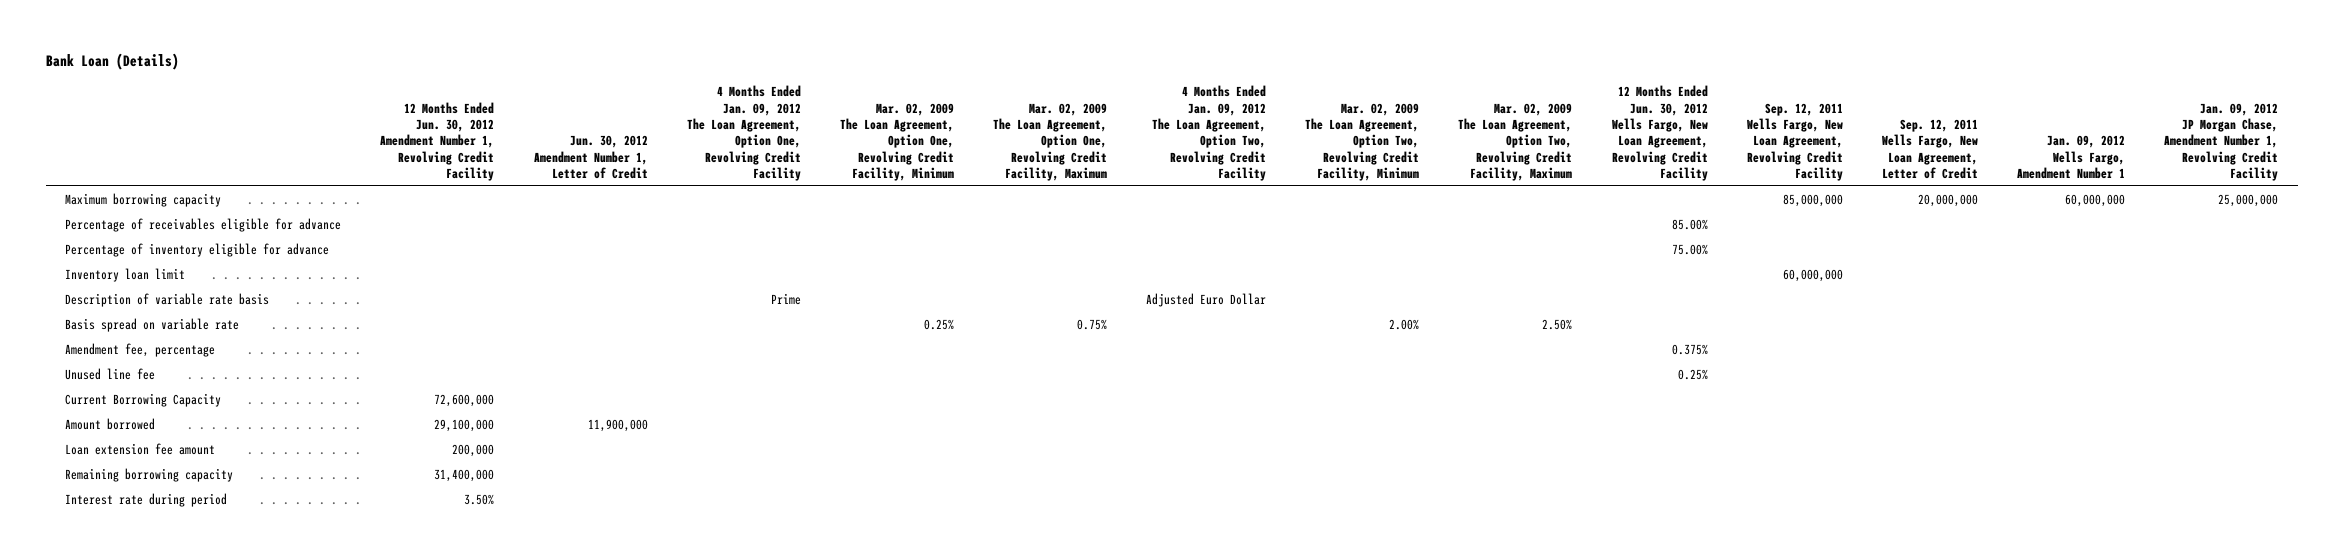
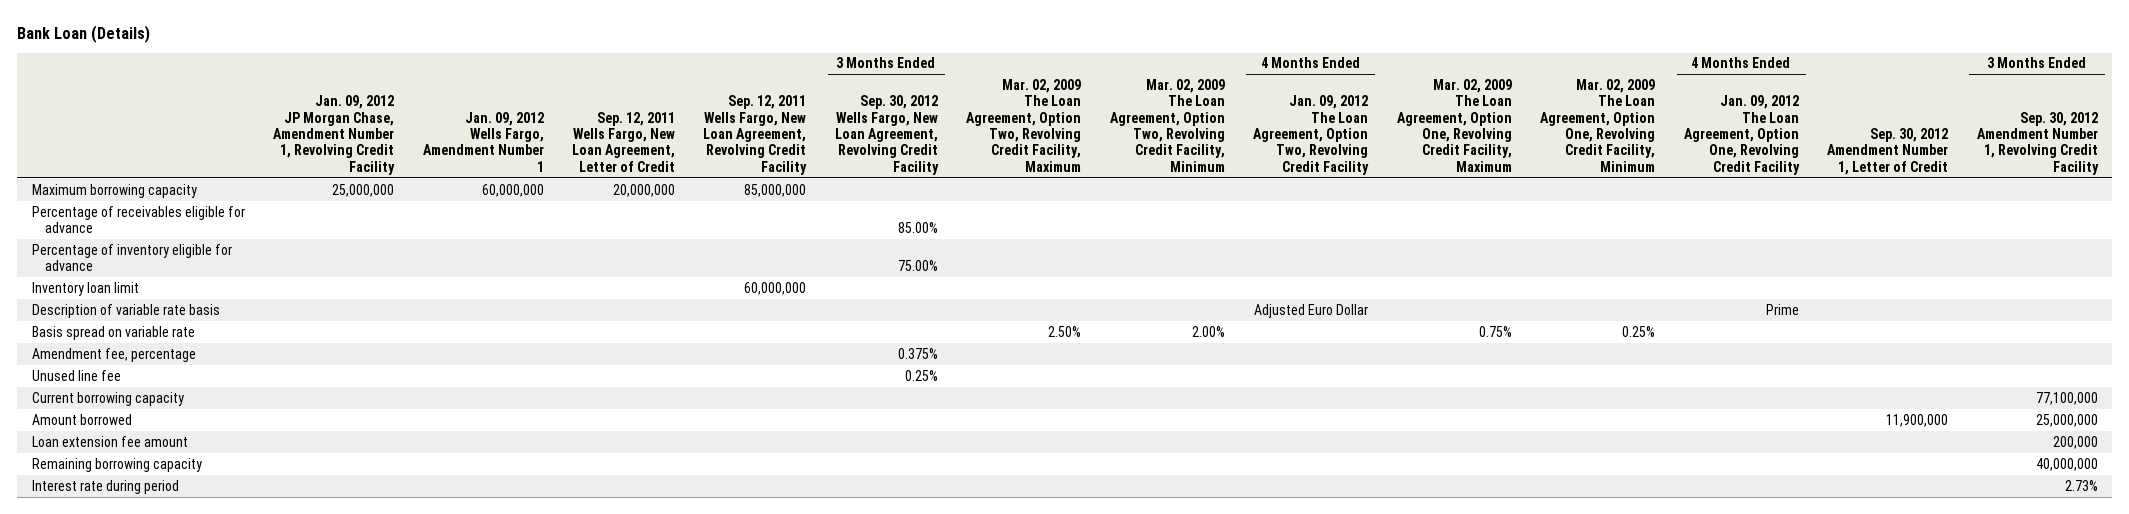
- | 12 Months Ended Jun. 30, 2012 Amendment Number 1, Revolving Credit Facility | Jun. 30, 2012 Amendment Number 1, Letter of Credit | 4 Months Ended Jan. 09, 2012 The Loan Agreement, Option One, Revolving Credit Facility | Mar. 02, 2009 The Loan Agreement, Option One, Revolving Credit Facility, Minimum | Mar. 02, 2009 The Loan Agreement, Option One, Revolving Credit Facility, Maximum | 4 Months Ended Jan. 09, 2012 The Loan Agreement, Option Two, Revolving Credit Facility | Mar. 02, 2009 The Loan Agreement, Option Two, Revolving Credit Facility, Minimum | Mar. 02, 2009 The Loan Agreement, Option Two, Revolving Credit Facility, Maximum | 12 Months Ended Jun. 30, 2012 Wells Fargo, New Loan Agreement, Revolving Credit Facility | Sep. 12, 2011 Wells Fargo, New Loan Agreement, Revolving Credit Facility | Sep. 12, 2011 Wells Fargo, New Loan Agreement, Letter of Credit | Jan. 09, 2012 Wells Fargo, Amendment Number 1 | Jan. 09, 2012 JP Morgan Chase, Amendment Number 1, Revolving Credit Facility
+ | Jan. 09, 2012 JP Morgan Chase, Amendment Number 1, Revolving Credit Facility | Jan. 09, 2012 Wells Fargo, Amendment Number 1 | Sep. 12, 2011 Wells Fargo, New Loan Agreement, Letter of Credit | Sep. 12, 2011 Wells Fargo, New Loan Agreement, Revolving Credit Facility | 3 Months Ended Sep. 30, 2012 Wells Fargo, New Loan Agreement, Revolving Credit Facility | Mar. 02, 2009 The Loan Agreement, Option Two, Revolving Credit Facility, Maximum | Mar. 02, 2009 The Loan Agreement, Option Two, Revolving Credit Facility, Minimum | 4 Months Ended Jan. 09, 2012 The Loan Agreement, Option Two, Revolving Credit Facility | Mar. 02, 2009 The Loan Agreement, Option One, Revolving Credit Facility, Maximum | Mar. 02, 2009 The Loan Agreement, Option One, Revolving Credit Facility, Minimum | 4 Months Ended Jan. 09, 2012 The Loan Agreement, Option One, Revolving Credit Facility | Sep. 30, 2012 Amendment Number 1, Letter of Credit | 3 Months Ended Sep. 30, 2012 Amendment Number 1, Revolving Credit Facility
- Current Borrowing Capacity | 72,600,000 | | | | | | | | | | | |
+ Current borrowing capacity | | | | | | | | | | | | | 77,100,000

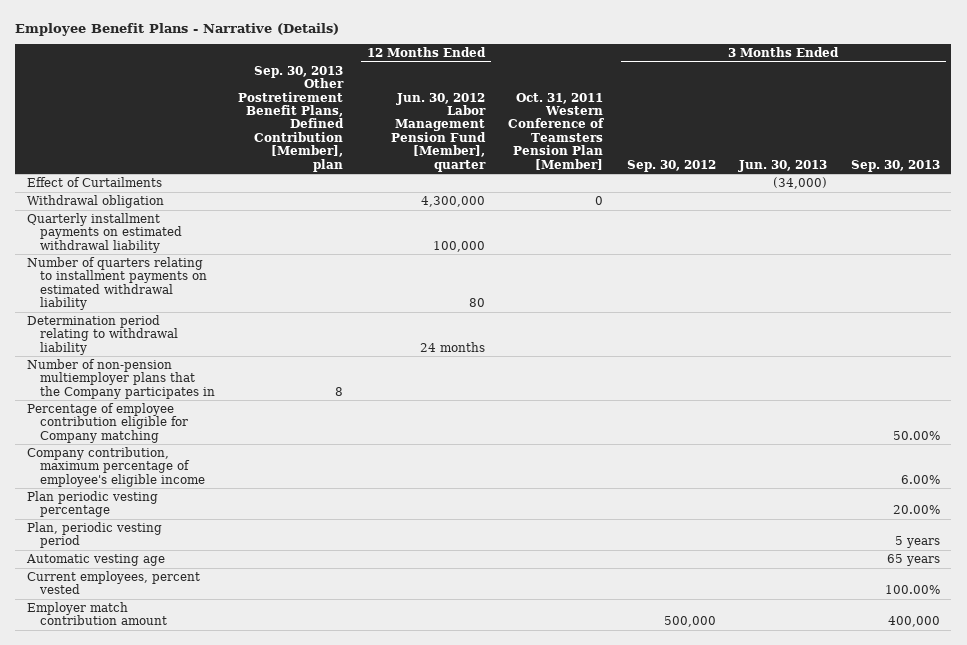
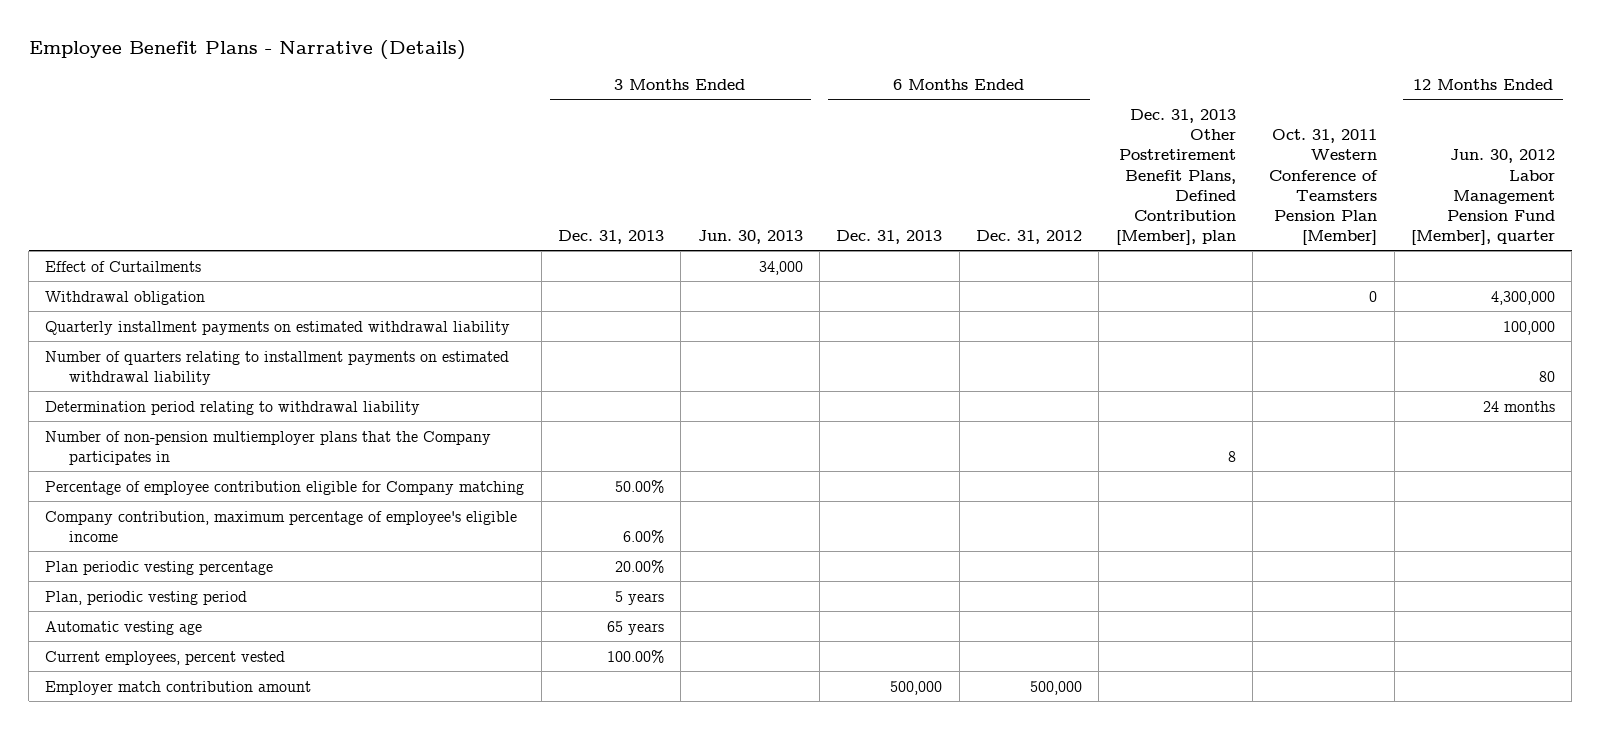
- | Sep. 30, 2013 Other Postretirement Benefit Plans, Defined Contribution [Member], plan | 12 Months Ended Jun. 30, 2012 Labor Management Pension Fund [Member], quarter | Oct. 31, 2011 Western Conference of Teamsters Pension Plan [Member] | 3 Months Ended Sep. 30, 2012 | 3 Months Ended Jun. 30, 2013 | 3 Months Ended Sep. 30, 2013
+ | 3 Months Ended Dec. 31, 2013 | 3 Months Ended Jun. 30, 2013 | 6 Months Ended Dec. 31, 2013 | 6 Months Ended Dec. 31, 2012 | Dec. 31, 2013 Other Postretirement Benefit Plans, Defined Contribution [Member], plan | Oct. 31, 2011 Western Conference of Teamsters Pension Plan [Member] | 12 Months Ended Jun. 30, 2012 Labor Management Pension Fund [Member], quarter
- Effect of Curtailments | | | | | (34,000) |
+ Effect of Curtailments | | 34,000 | | | | |

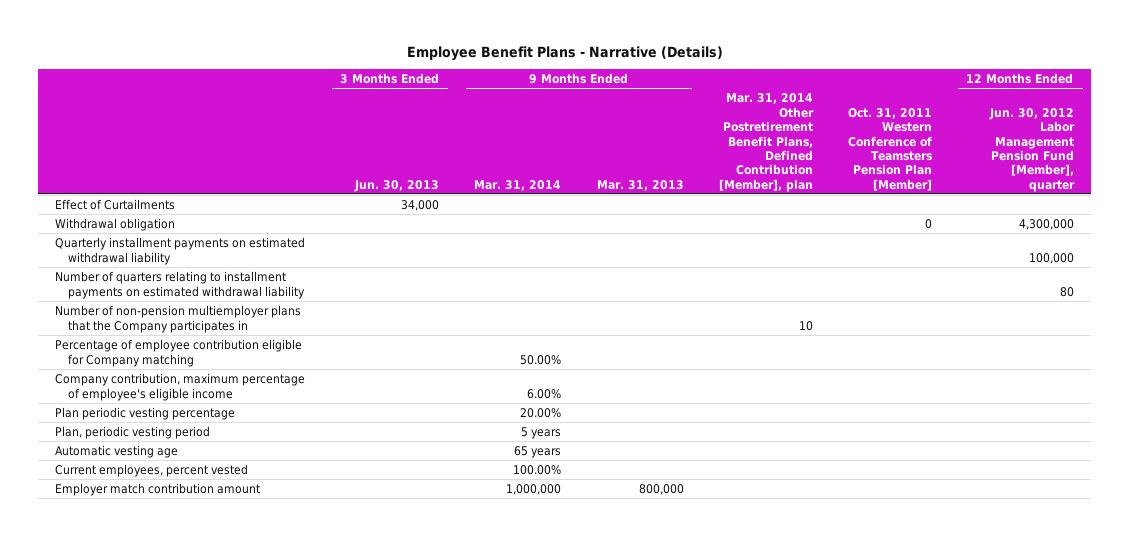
- | 3 Months Ended Dec. 31, 2013 | 3 Months Ended Jun. 30, 2013 | 6 Months Ended Dec. 31, 2013 | 6 Months Ended Dec. 31, 2012 | Dec. 31, 2013 Other Postretirement Benefit Plans, Defined Contribution [Member], plan | Oct. 31, 2011 Western Conference of Teamsters Pension Plan [Member] | 12 Months Ended Jun. 30, 2012 Labor Management Pension Fund [Member], quarter
+ | 3 Months Ended Jun. 30, 2013 | 9 Months Ended Mar. 31, 2014 | 9 Months Ended Mar. 31, 2013 | Mar. 31, 2014 Other Postretirement Benefit Plans, Defined Contribution [Member], plan | Oct. 31, 2011 Western Conference of Teamsters Pension Plan [Member] | 12 Months Ended Jun. 30, 2012 Labor Management Pension Fund [Member], quarter
- Determination period relating to withdrawal liability | | | | | | | 24 months

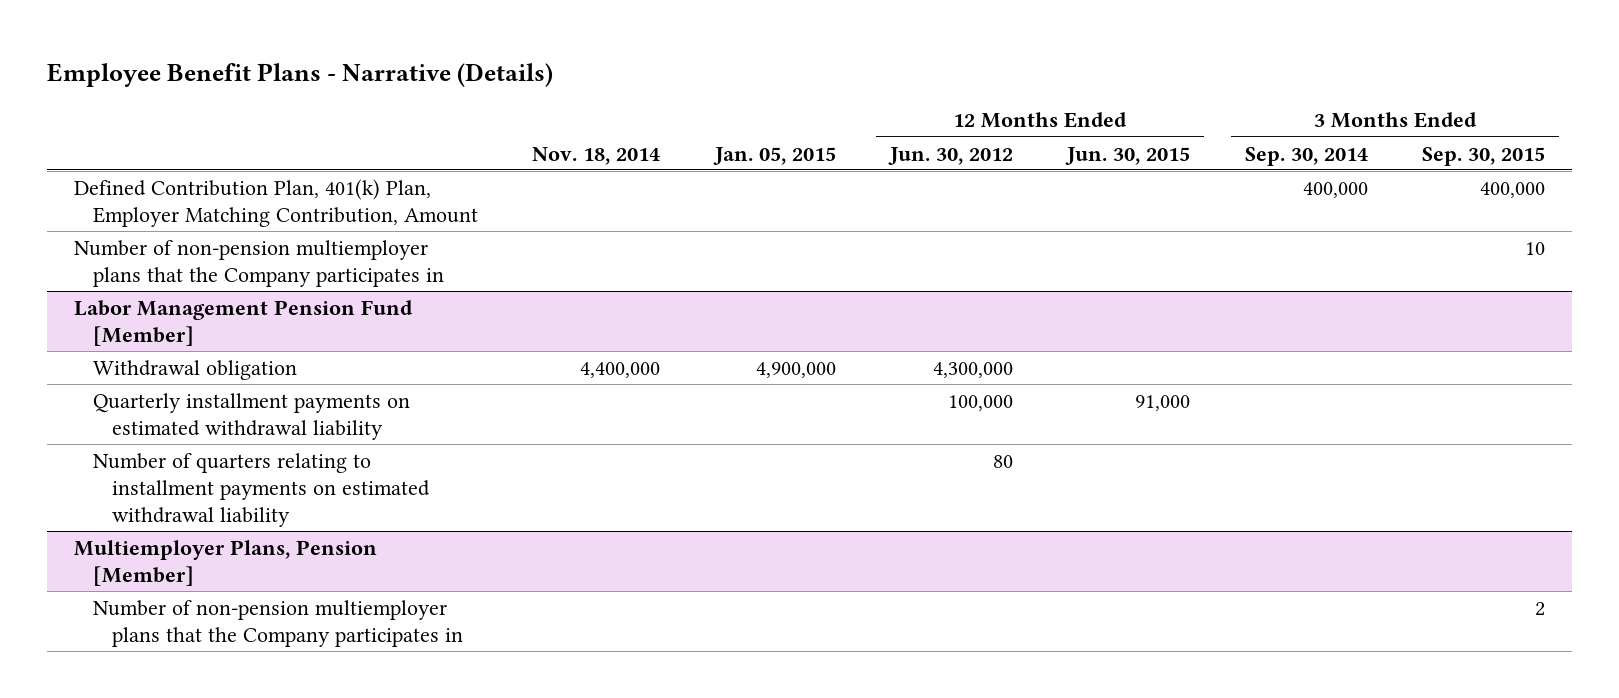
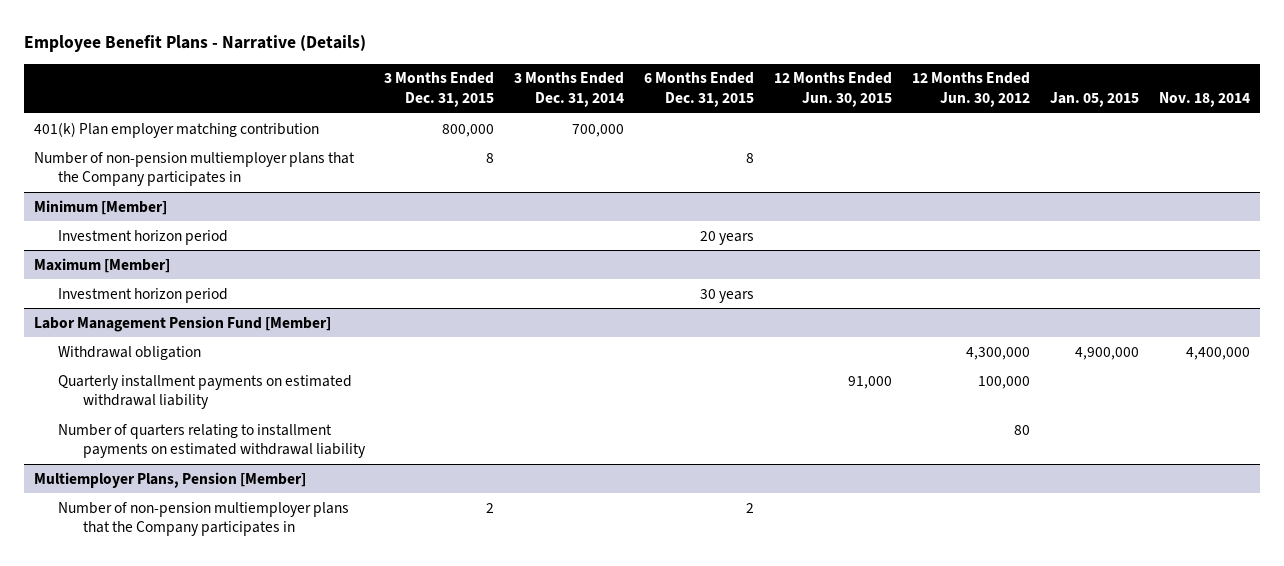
- | Nov. 18, 2014 | Jan. 05, 2015 | 12 Months Ended Jun. 30, 2012 | 12 Months Ended Jun. 30, 2015 | 3 Months Ended Sep. 30, 2014 | 3 Months Ended Sep. 30, 2015
+ | 3 Months Ended Dec. 31, 2015 | 3 Months Ended Dec. 31, 2014 | 6 Months Ended Dec. 31, 2015 | 12 Months Ended Jun. 30, 2015 | 12 Months Ended Jun. 30, 2012 | Jan. 05, 2015 | Nov. 18, 2014
- Defined Contribution Plan, 401(k) Plan, Employer Matching Contribution, Amount | | | | | 400,000 | 400,000
+ 401(k) Plan employer matching contribution | 800,000 | 700,000 | | | | |
+ Minimum [Member]
+ Investment horizon period | | | 20 years | | | |
+ Maximum [Member]
+ Investment horizon period | | | 30 years | | | |

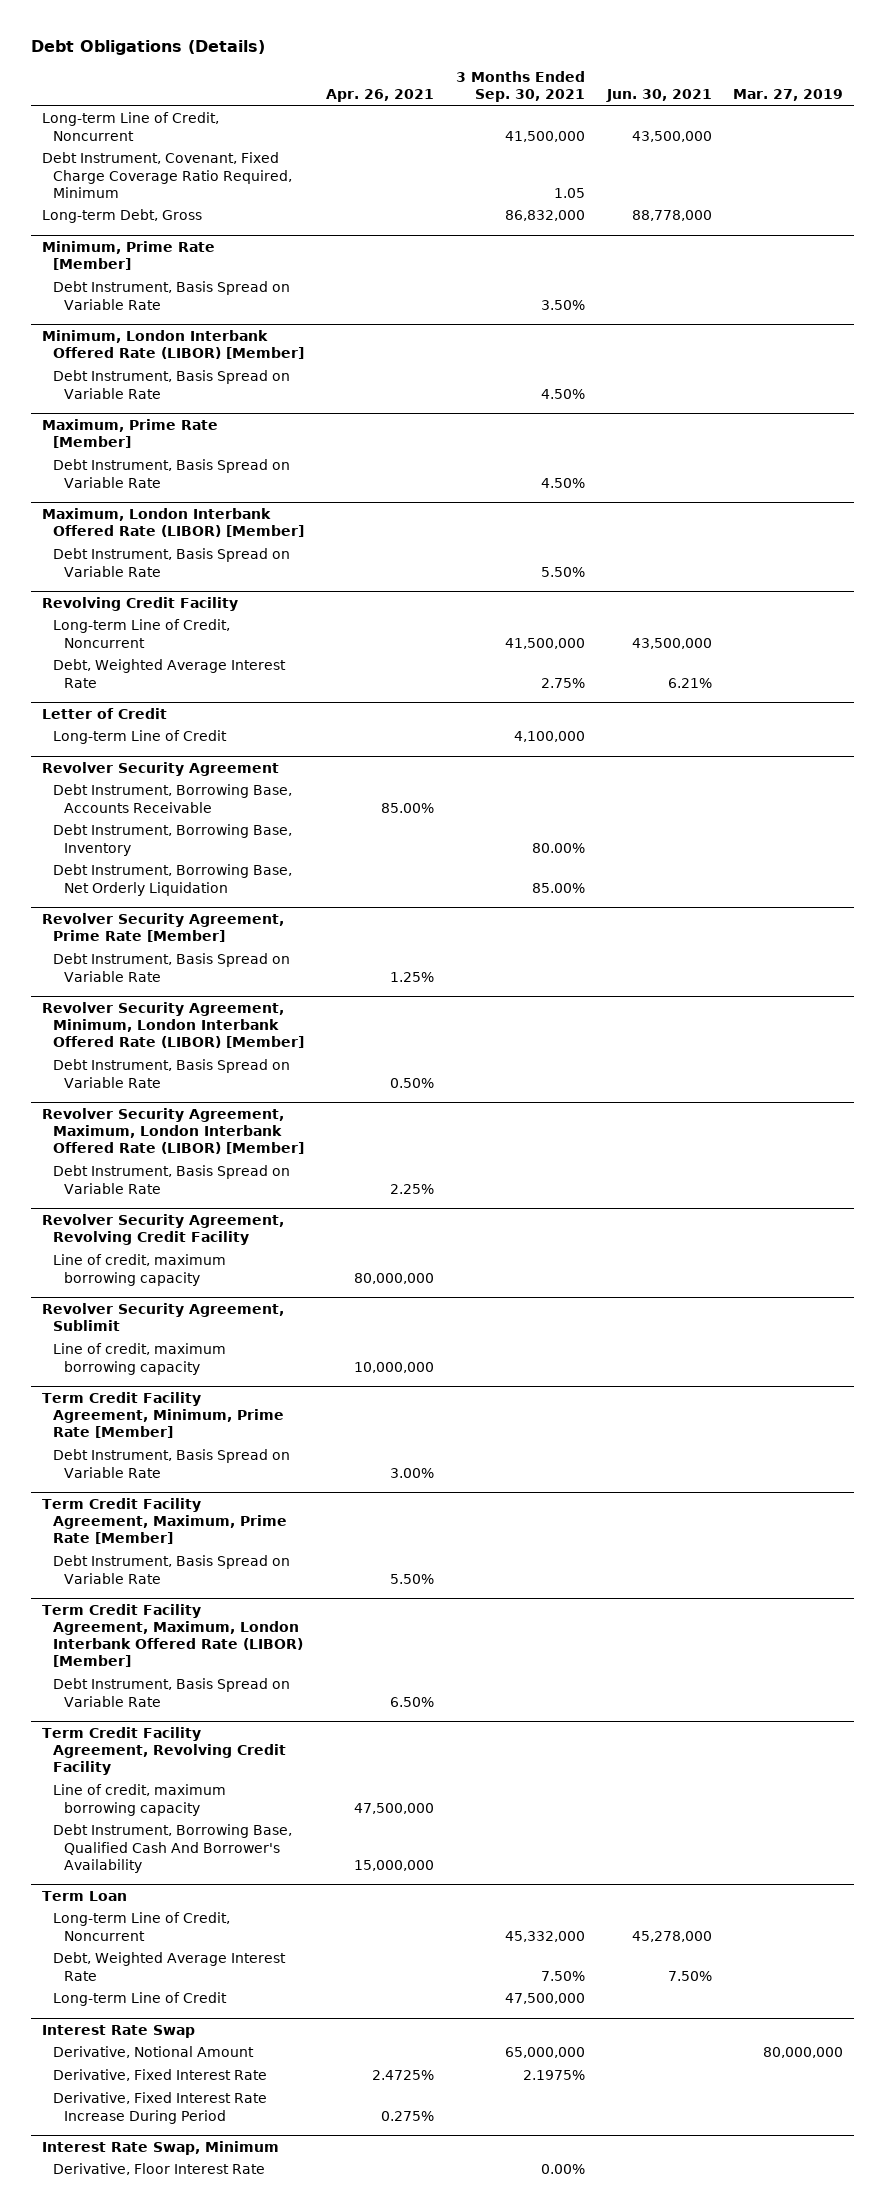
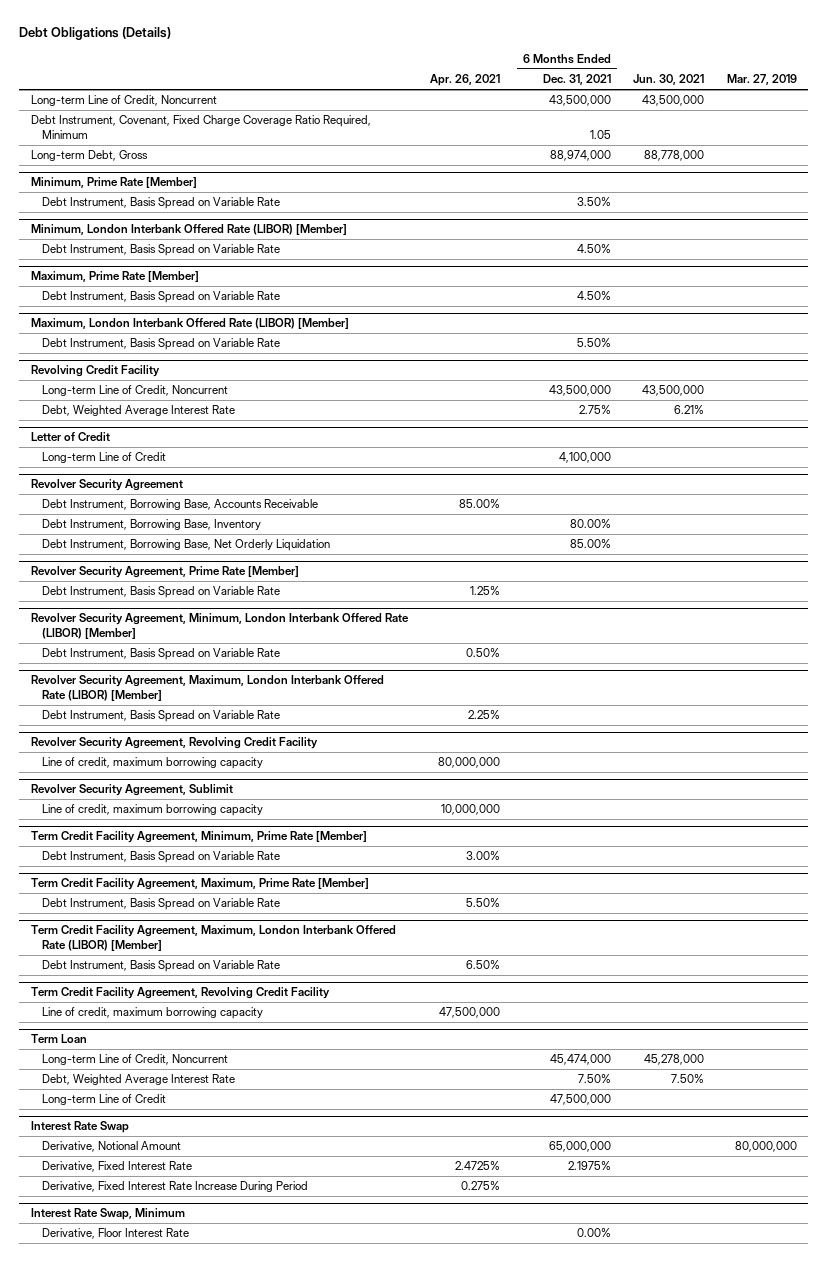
- | Apr. 26, 2021 | 3 Months Ended Sep. 30, 2021 | Jun. 30, 2021 | Mar. 27, 2019
+ | Apr. 26, 2021 | 6 Months Ended Dec. 31, 2021 | Jun. 30, 2021 | Mar. 27, 2019
@ Term Credit Facility Agreement, Revolving Credit Facility
- Debt Instrument, Borrowing Base, Qualified Cash And Borrower's Availability | 15,000,000 | | |

